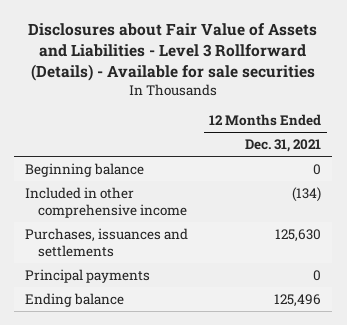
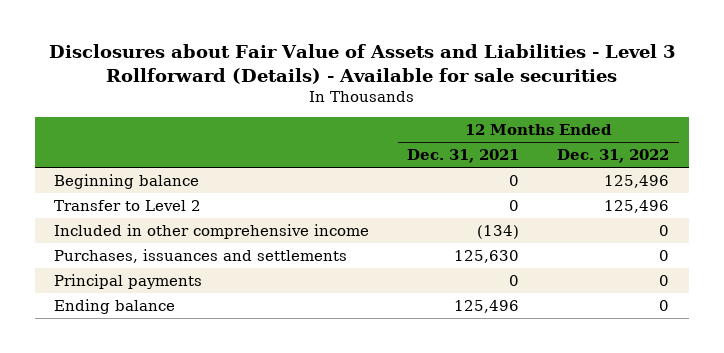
- | 12 Months Ended Dec. 31, 2021
+ | 12 Months Ended Dec. 31, 2021 | 12 Months Ended Dec. 31, 2022
+ Transfer to Level 2 | 0 | 125,496

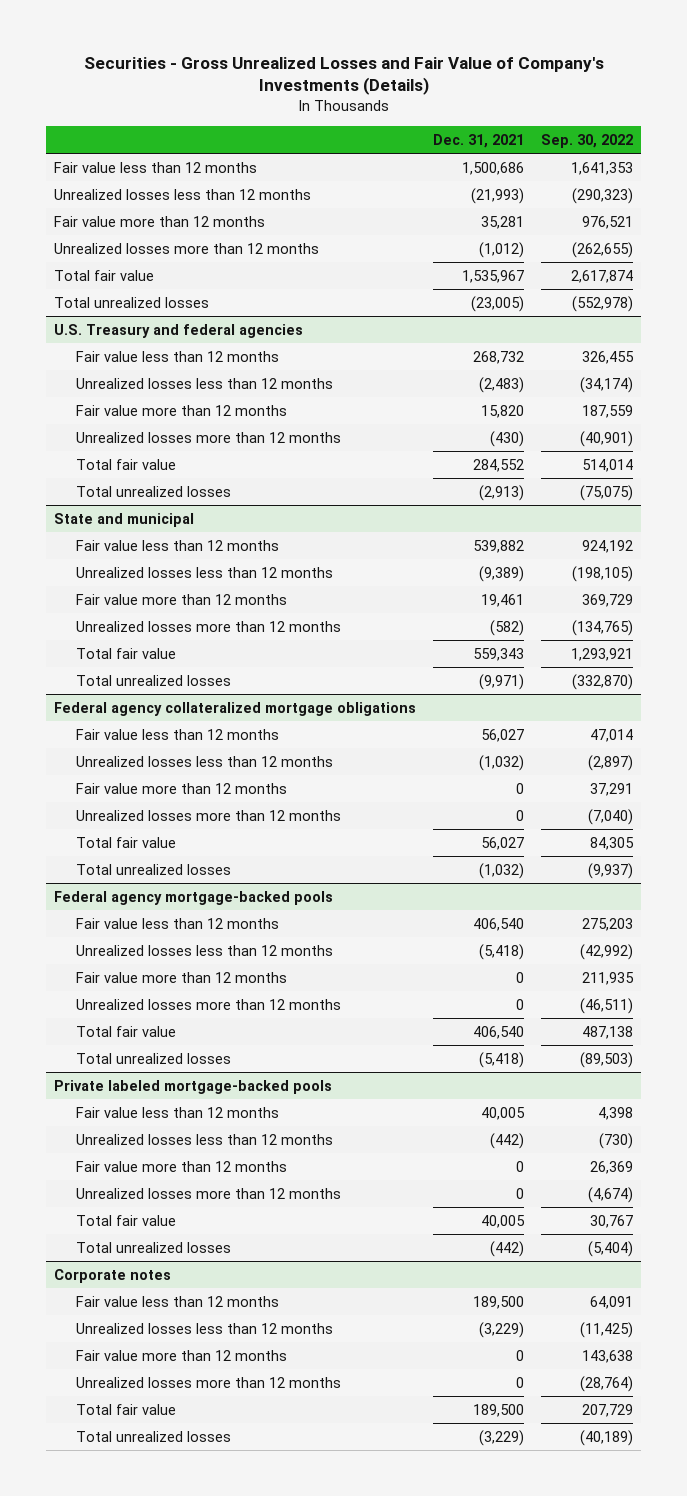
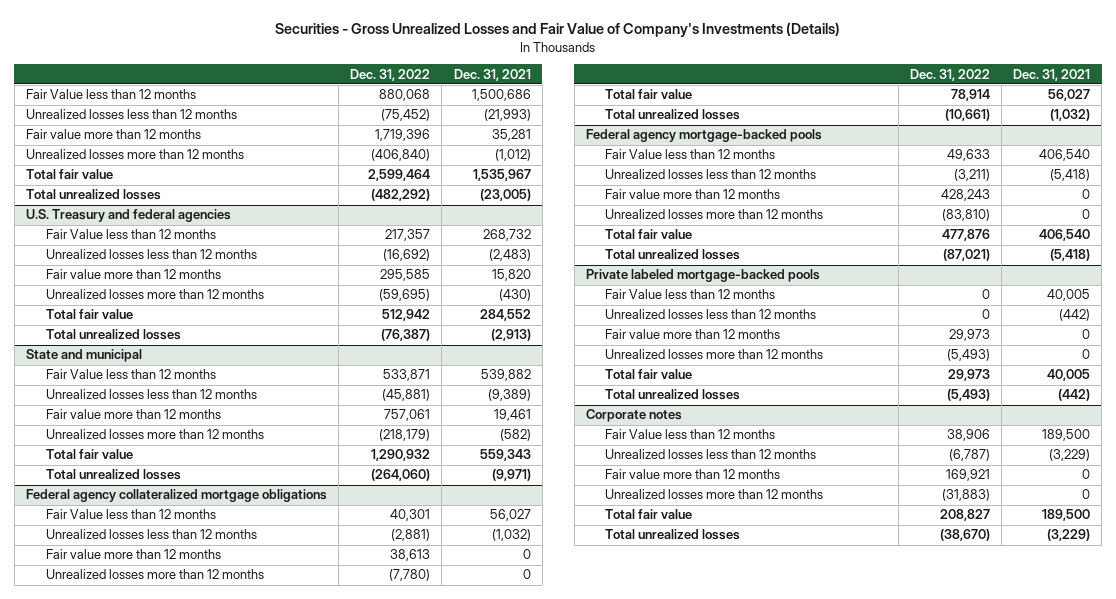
- | Dec. 31, 2021 | Sep. 30, 2022
+ | Dec. 31, 2022 | Dec. 31, 2021
- Fair value less than 12 months | 1,500,686 | 1,641,353
+ Fair Value less than 12 months | 880,068 | 1,500,686
@ U.S. Treasury and federal agencies
- Fair value less than 12 months | 268,732 | 326,455
+ Fair Value less than 12 months | 217,357 | 268,732
@ State and municipal
- Fair value less than 12 months | 539,882 | 924,192
+ Fair Value less than 12 months | 533,871 | 539,882
@ Federal agency collateralized mortgage obligations
- Fair value less than 12 months | 56,027 | 47,014
+ Fair Value less than 12 months | 40,301 | 56,027
@ Federal agency mortgage-backed pools
- Fair value less than 12 months | 406,540 | 275,203
+ Fair Value less than 12 months | 49,633 | 406,540
@ Private labeled mortgage-backed pools
- Fair value less than 12 months | 40,005 | 4,398
+ Fair Value less than 12 months | 0 | 40,005
@ Corporate notes
- Fair value less than 12 months | 189,500 | 64,091
+ Fair Value less than 12 months | 38,906 | 189,500

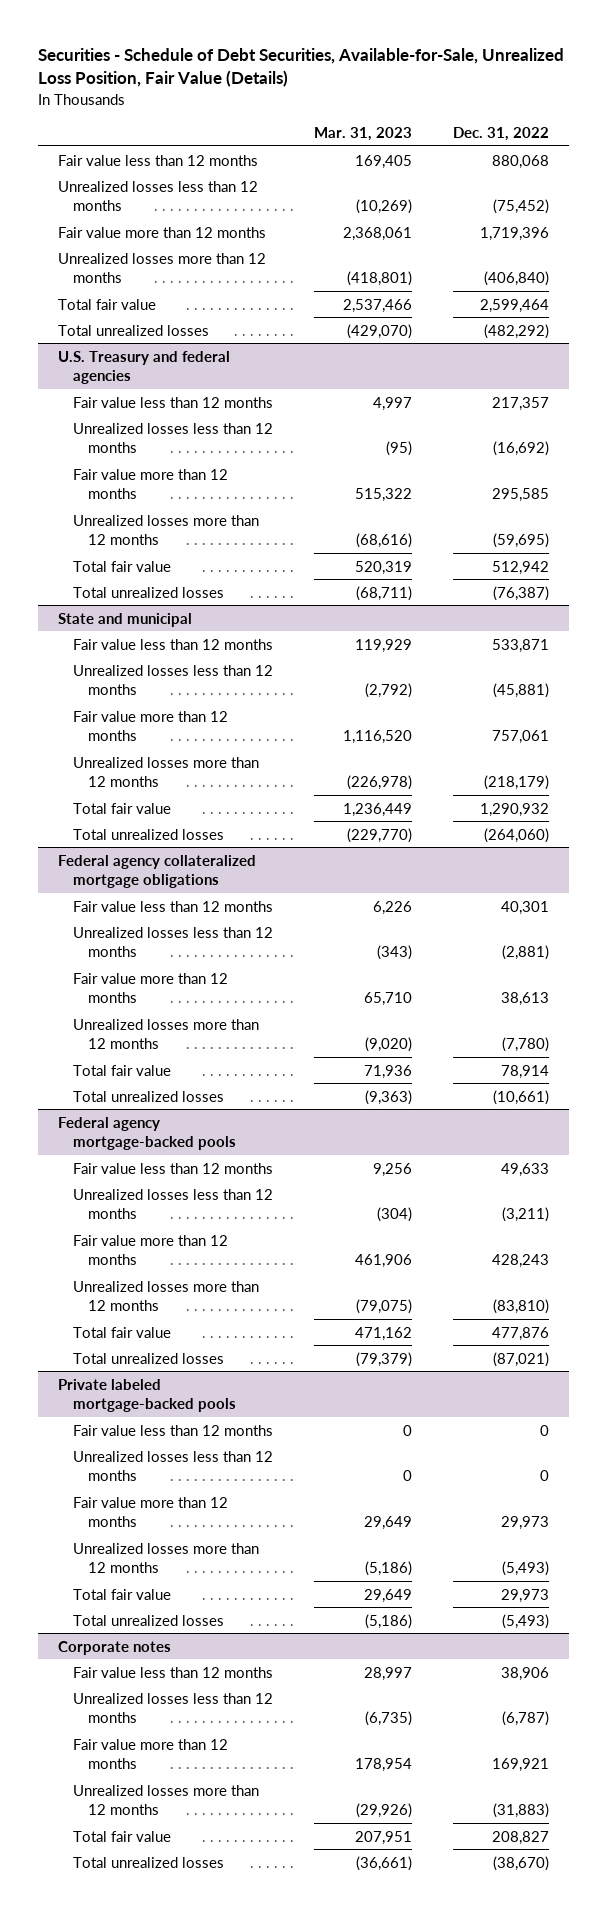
- Securities - Gross Unrealized Losses and Fair Value of Company's Investments (Details)
+ Securities - Schedule of Debt Securities, Available-for-Sale, Unrealized Loss Position, Fair Value (Details)
- | Dec. 31, 2022 | Dec. 31, 2021
+ | Mar. 31, 2023 | Dec. 31, 2022
- Fair Value less than 12 months | 880,068 | 1,500,686
+ Fair value less than 12 months | 169,405 | 880,068
@ U.S. Treasury and federal agencies
- Fair Value less than 12 months | 217,357 | 268,732
+ Fair value less than 12 months | 4,997 | 217,357
@ State and municipal
- Fair Value less than 12 months | 533,871 | 539,882
+ Fair value less than 12 months | 119,929 | 533,871
@ Federal agency collateralized mortgage obligations
- Fair Value less than 12 months | 40,301 | 56,027
+ Fair value less than 12 months | 6,226 | 40,301
@ Federal agency mortgage-backed pools
- Fair Value less than 12 months | 49,633 | 406,540
+ Fair value less than 12 months | 9,256 | 49,633
@ Private labeled mortgage-backed pools
- Fair Value less than 12 months | 0 | 40,005
+ Fair value less than 12 months | 0 | 0
@ Corporate notes
- Fair Value less than 12 months | 38,906 | 189,500
+ Fair value less than 12 months | 28,997 | 38,906

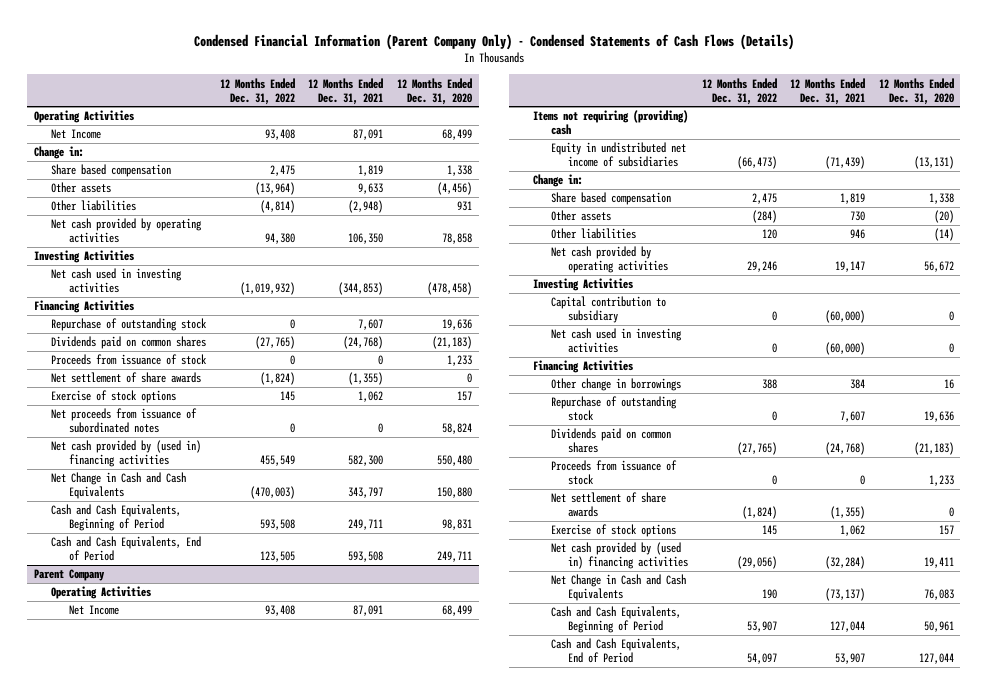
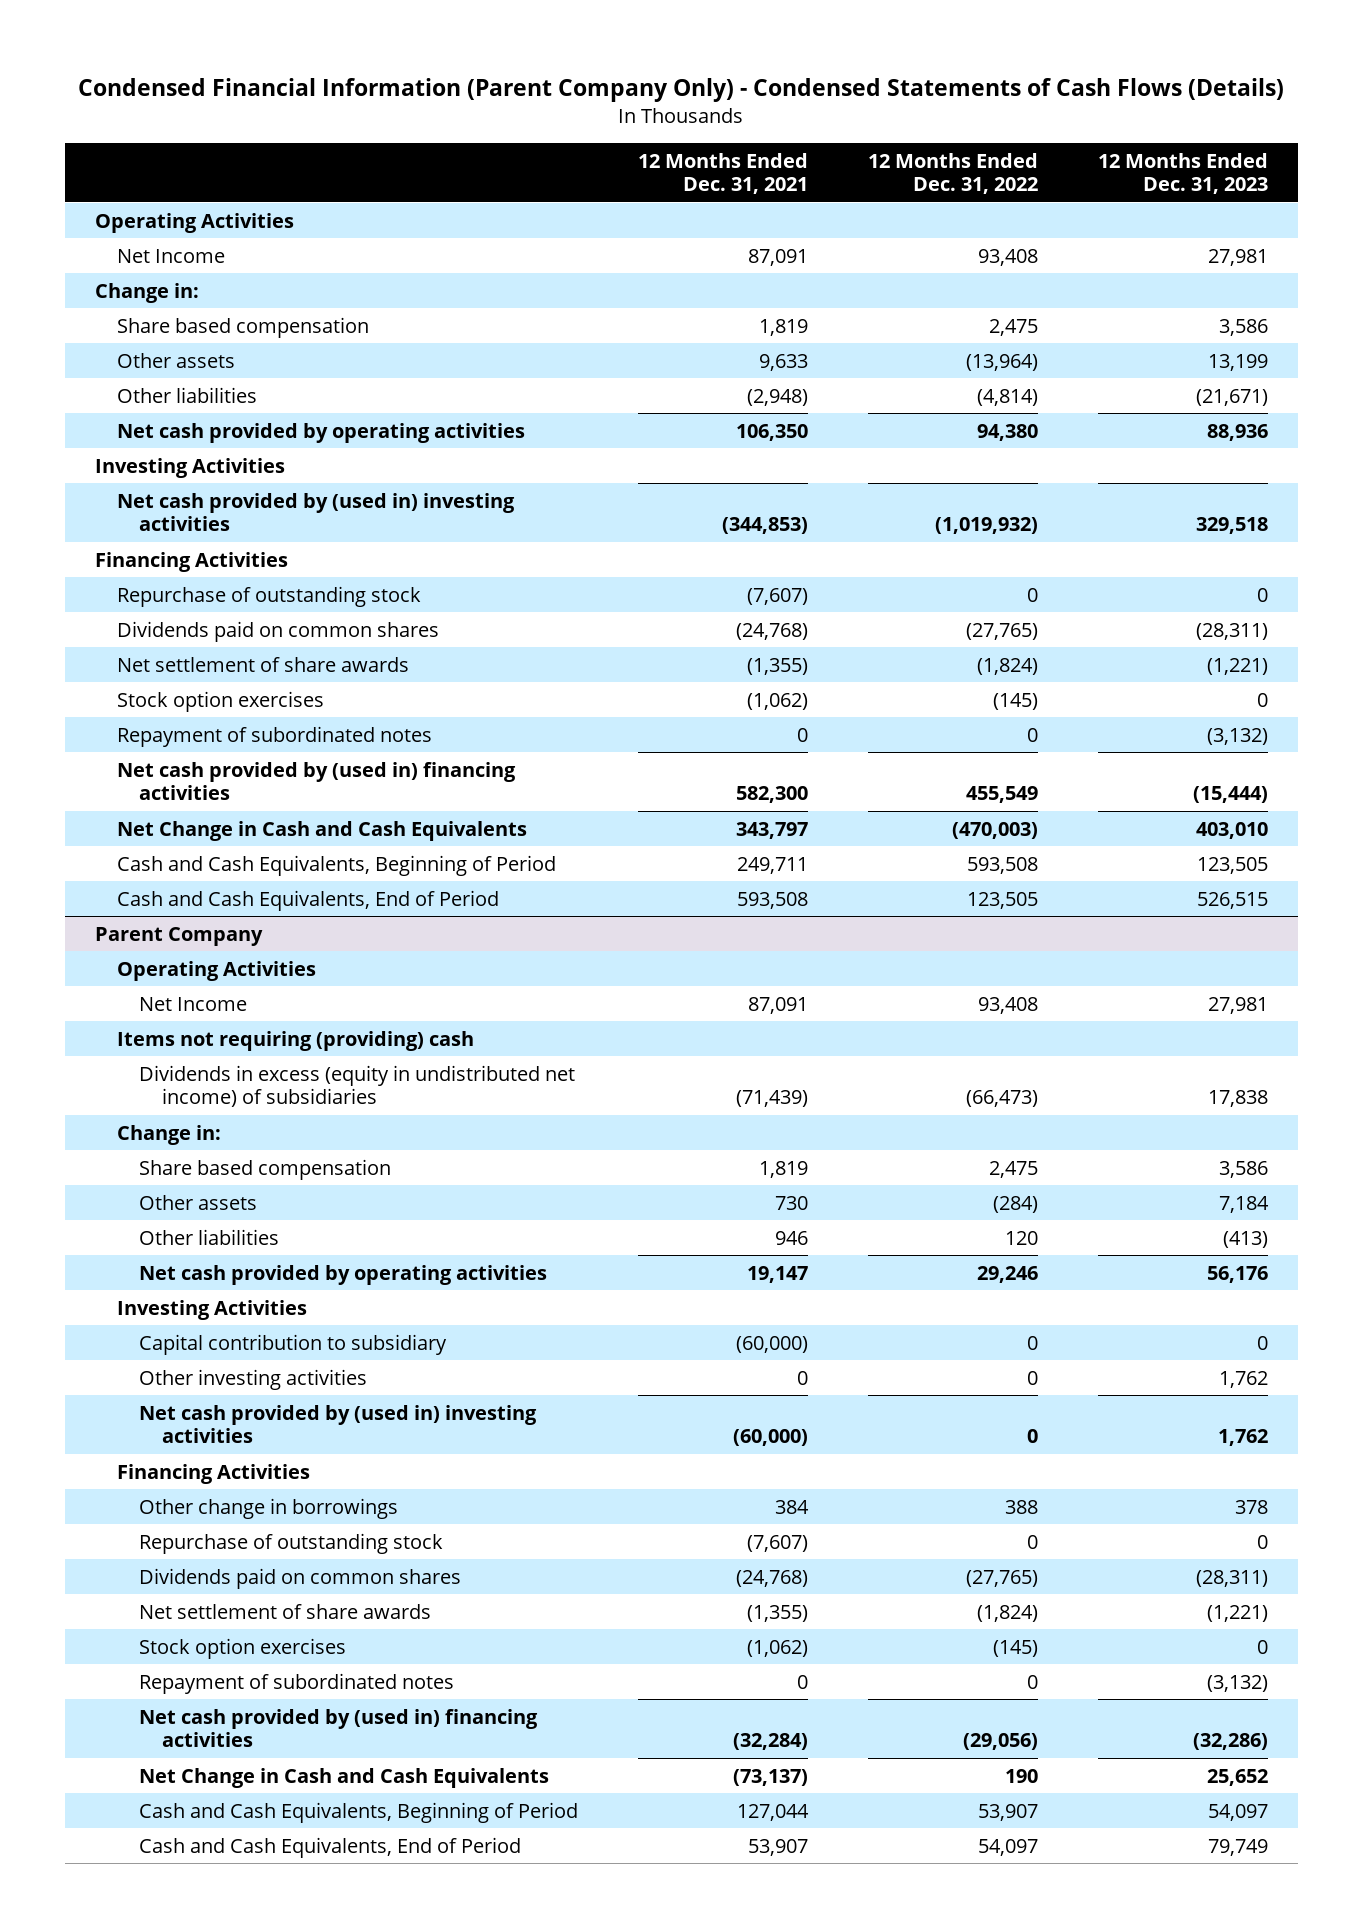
- | 12 Months Ended Dec. 31, 2022 | 12 Months Ended Dec. 31, 2021 | 12 Months Ended Dec. 31, 2020
+ | 12 Months Ended Dec. 31, 2021 | 12 Months Ended Dec. 31, 2022 | 12 Months Ended Dec. 31, 2023
- Net cash used in investing activities | (1,019,932) | (344,853) | (478,458)
+ Net cash provided by (used in) investing activities | (344,853) | (1,019,932) | 329,518
- Repurchase of outstanding stock | 0 | 7,607 | 19,636
+ Repurchase of outstanding stock | (7,607) | 0 | 0
- Proceeds from issuance of stock | 0 | 0 | 1,233
- Exercise of stock options | 145 | 1,062 | 157
- Net proceeds from issuance of subordinated notes | 0 | 0 | 58,824
+ Stock option exercises | (1,062) | (145) | 0
+ Repayment of subordinated notes | 0 | 0 | (3,132)
@ Parent Company
- Equity in undistributed net income of subsidiaries | (66,473) | (71,439) | (13,131)
+ Dividends in excess (equity in undistributed net income) of subsidiaries | (71,439) | (66,473) | 17,838
- Net cash used in investing activities | 0 | (60,000) | 0
+ Other investing activities | 0 | 0 | 1,762
+ Net cash provided by (used in) investing activities | (60,000) | 0 | 1,762
- Repurchase of outstanding stock | 0 | 7,607 | 19,636
+ Repurchase of outstanding stock | (7,607) | 0 | 0
- Proceeds from issuance of stock | 0 | 0 | 1,233
- Exercise of stock options | 145 | 1,062 | 157
+ Stock option exercises | (1,062) | (145) | 0
+ Repayment of subordinated notes | 0 | 0 | (3,132)

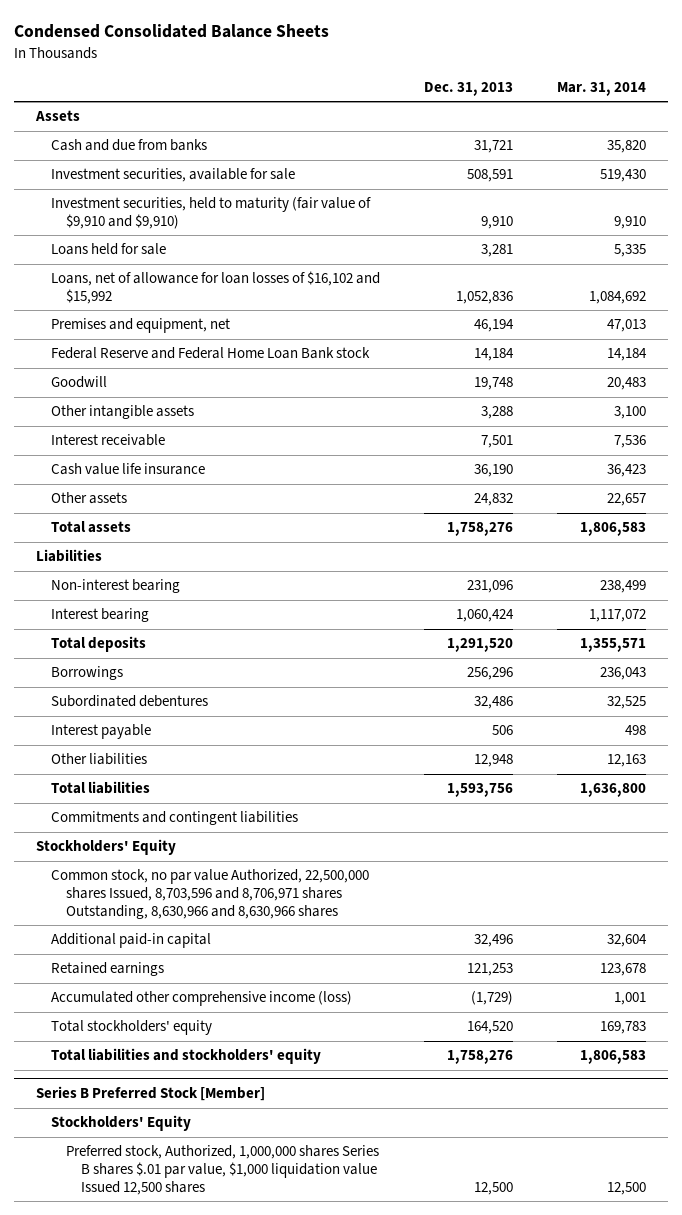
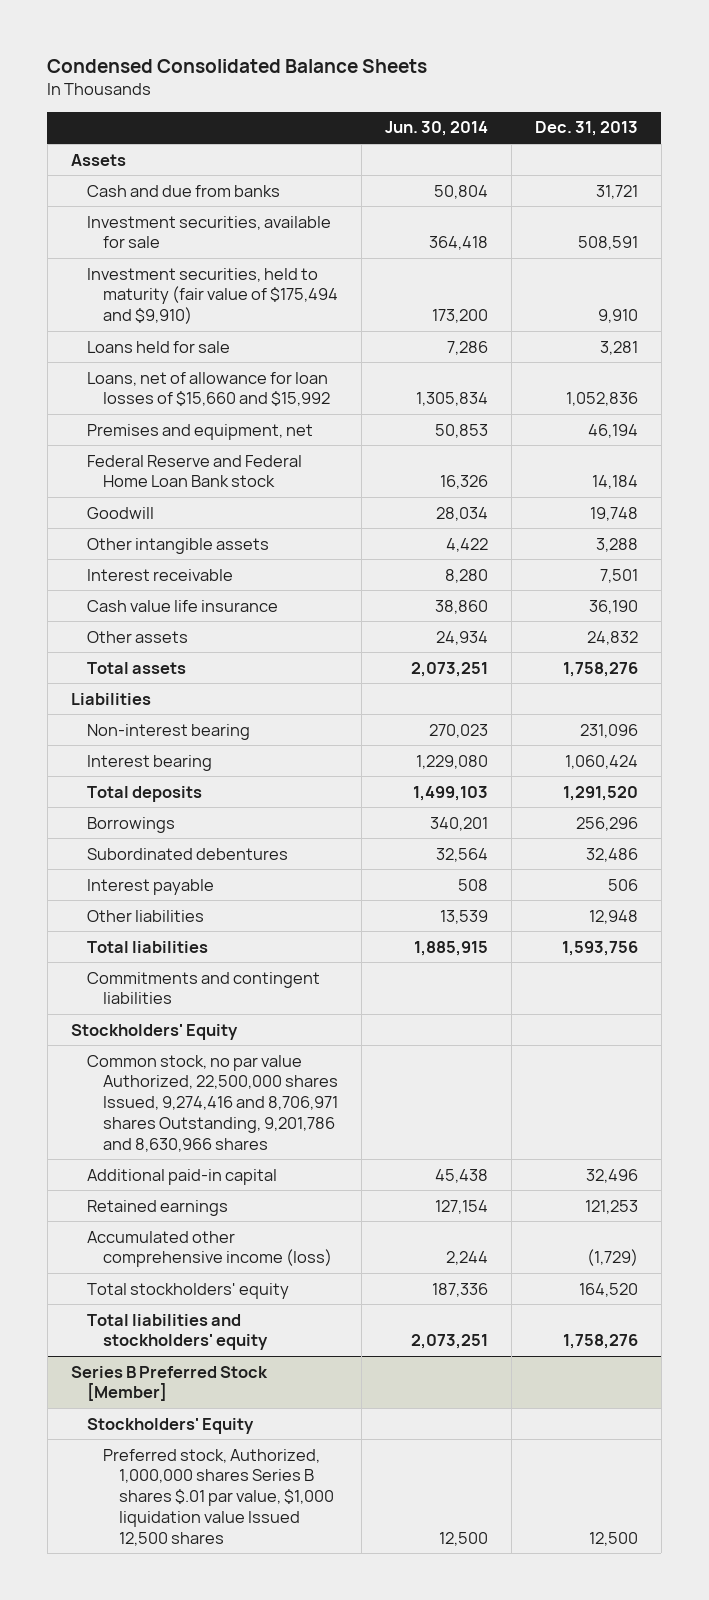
- | Dec. 31, 2013 | Mar. 31, 2014
+ | Jun. 30, 2014 | Dec. 31, 2013
- Investment securities, held to maturity (fair value of $9,910 and $9,910) | 9,910 | 9,910
+ Investment securities, held to maturity (fair value of $175,494 and $9,910) | 173,200 | 9,910
- Loans, net of allowance for loan losses of $16,102 and $15,992 | 1,052,836 | 1,084,692
+ Loans, net of allowance for loan losses of $15,660 and $15,992 | 1,305,834 | 1,052,836
- Common stock, no par value Authorized, 22,500,000 shares Issued, 8,703,596 and 8,706,971 shares Outstanding, 8,630,966 and 8,630,966 shares
+ Common stock, no par value Authorized, 22,500,000 shares Issued, 9,274,416 and 8,706,971 shares Outstanding, 9,201,786 and 8,630,966 shares

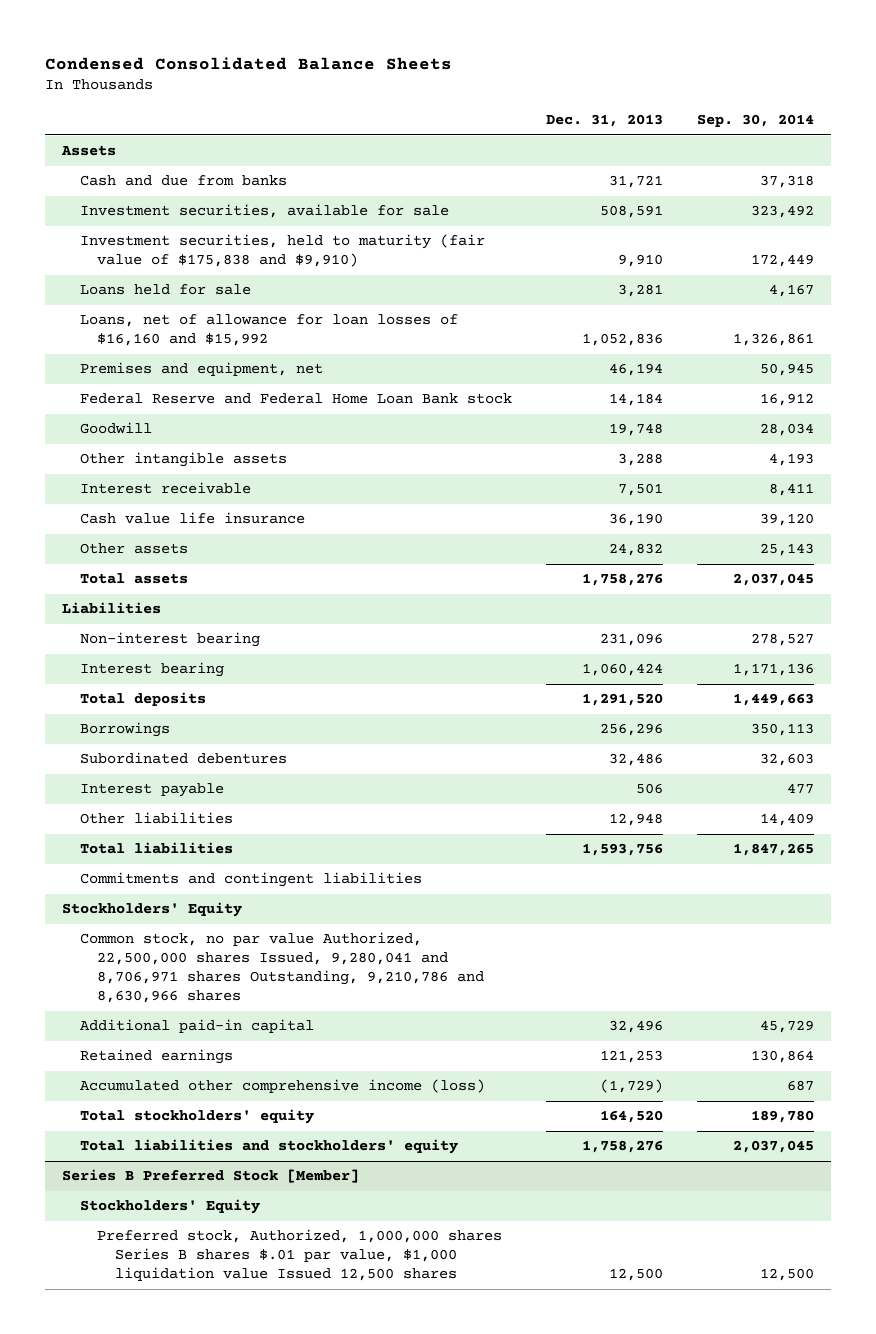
- | Jun. 30, 2014 | Dec. 31, 2013
+ | Dec. 31, 2013 | Sep. 30, 2014
- Investment securities, held to maturity (fair value of $175,494 and $9,910) | 173,200 | 9,910
+ Investment securities, held to maturity (fair value of $175,838 and $9,910) | 9,910 | 172,449
- Loans, net of allowance for loan losses of $15,660 and $15,992 | 1,305,834 | 1,052,836
+ Loans, net of allowance for loan losses of $16,160 and $15,992 | 1,052,836 | 1,326,861
- Common stock, no par value Authorized, 22,500,000 shares Issued, 9,274,416 and 8,706,971 shares Outstanding, 9,201,786 and 8,630,966 shares
+ Common stock, no par value Authorized, 22,500,000 shares Issued, 9,280,041 and 8,706,971 shares Outstanding, 9,210,786 and 8,630,966 shares

